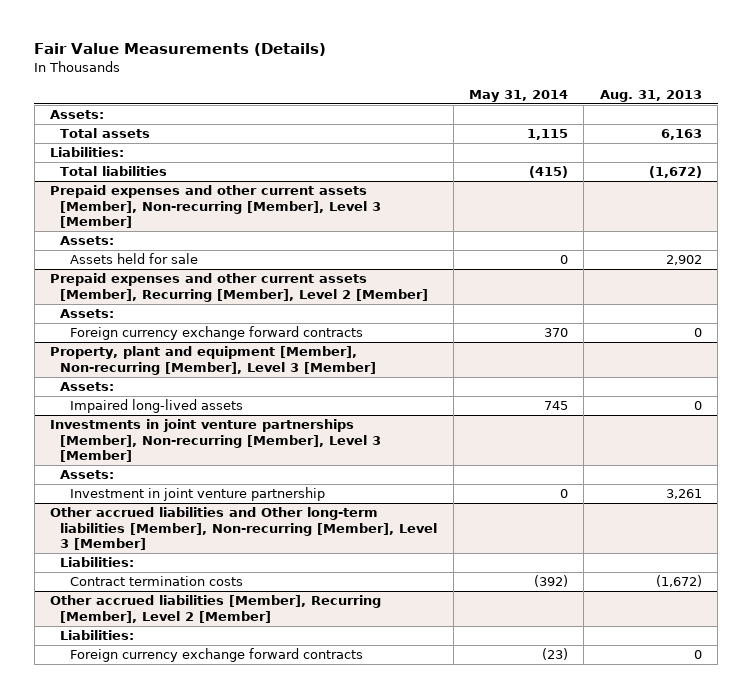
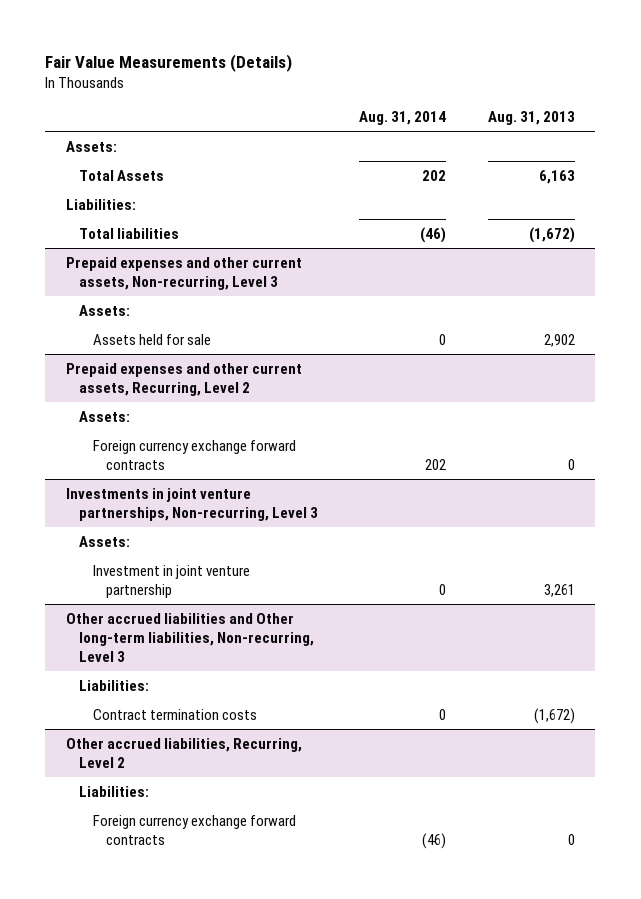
- | May 31, 2014 | Aug. 31, 2013
+ | Aug. 31, 2014 | Aug. 31, 2013
- Total assets | 1,115 | 6,163
+ Total Assets | 202 | 6,163
- Prepaid expenses and other current assets [Member], Non-recurring [Member], Level 3 [Member]
+ Prepaid expenses and other current assets, Non-recurring, Level 3
- Prepaid expenses and other current assets [Member], Recurring [Member], Level 2 [Member]
+ Prepaid expenses and other current assets, Recurring, Level 2
- Property, plant and equipment [Member], Non-recurring [Member], Level 3 [Member]
- Assets:
- Impaired long-lived assets | 745 | 0
- Investments in joint venture partnerships [Member], Non-recurring [Member], Level 3 [Member]
+ Investments in joint venture partnerships, Non-recurring, Level 3
- Other accrued liabilities and Other long-term liabilities [Member], Non-recurring [Member], Level 3 [Member]
+ Other accrued liabilities and Other long-term liabilities, Non-recurring, Level 3
- Other accrued liabilities [Member], Recurring [Member], Level 2 [Member]
+ Other accrued liabilities, Recurring, Level 2

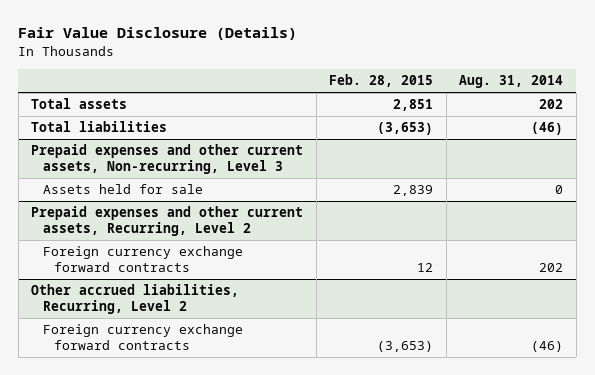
- Fair Value Measurements (Details)
+ Fair Value Disclosure (Details)
- | Aug. 31, 2014 | Aug. 31, 2013
+ | Feb. 28, 2015 | Aug. 31, 2014
- Assets:
- Total Assets | 202 | 6,163
- Liabilities:
+ Total assets | 2,851 | 202
@ Prepaid expenses and other current assets, Non-recurring, Level 3
- Assets:
@ Prepaid expenses and other current assets, Recurring, Level 2
- Assets:
- Investments in joint venture partnerships, Non-recurring, Level 3
- Assets:
- Investment in joint venture partnership | 0 | 3,261
- Other accrued liabilities and Other long-term liabilities, Non-recurring, Level 3
- Liabilities:
- Contract termination costs | 0 | (1,672)
@ Other accrued liabilities, Recurring, Level 2
- Liabilities:

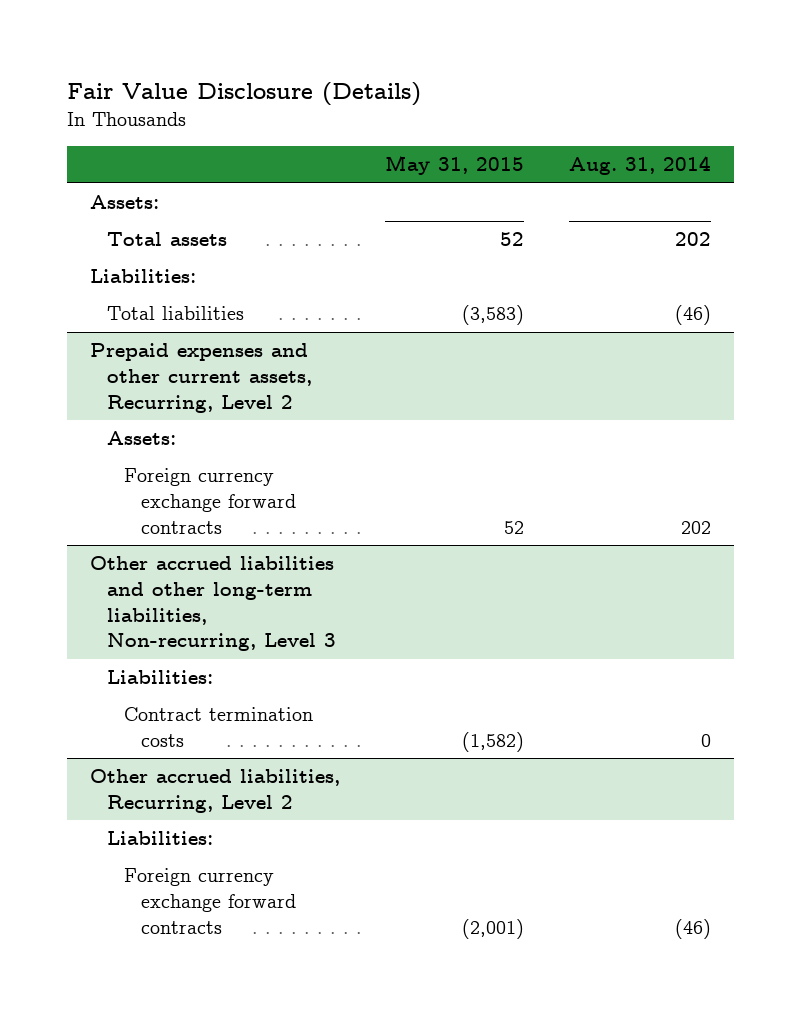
- | Feb. 28, 2015 | Aug. 31, 2014
+ | May 31, 2015 | Aug. 31, 2014
+ Assets:
+ Liabilities:
- Prepaid expenses and other current assets, Non-recurring, Level 3
- Assets held for sale | 2,839 | 0
@ Prepaid expenses and other current assets, Recurring, Level 2
+ Assets:
+ Other accrued liabilities and other long-term liabilities, Non-recurring, Level 3
+ Liabilities:
+ Contract termination costs | (1,582) | 0
@ Other accrued liabilities, Recurring, Level 2
+ Liabilities:

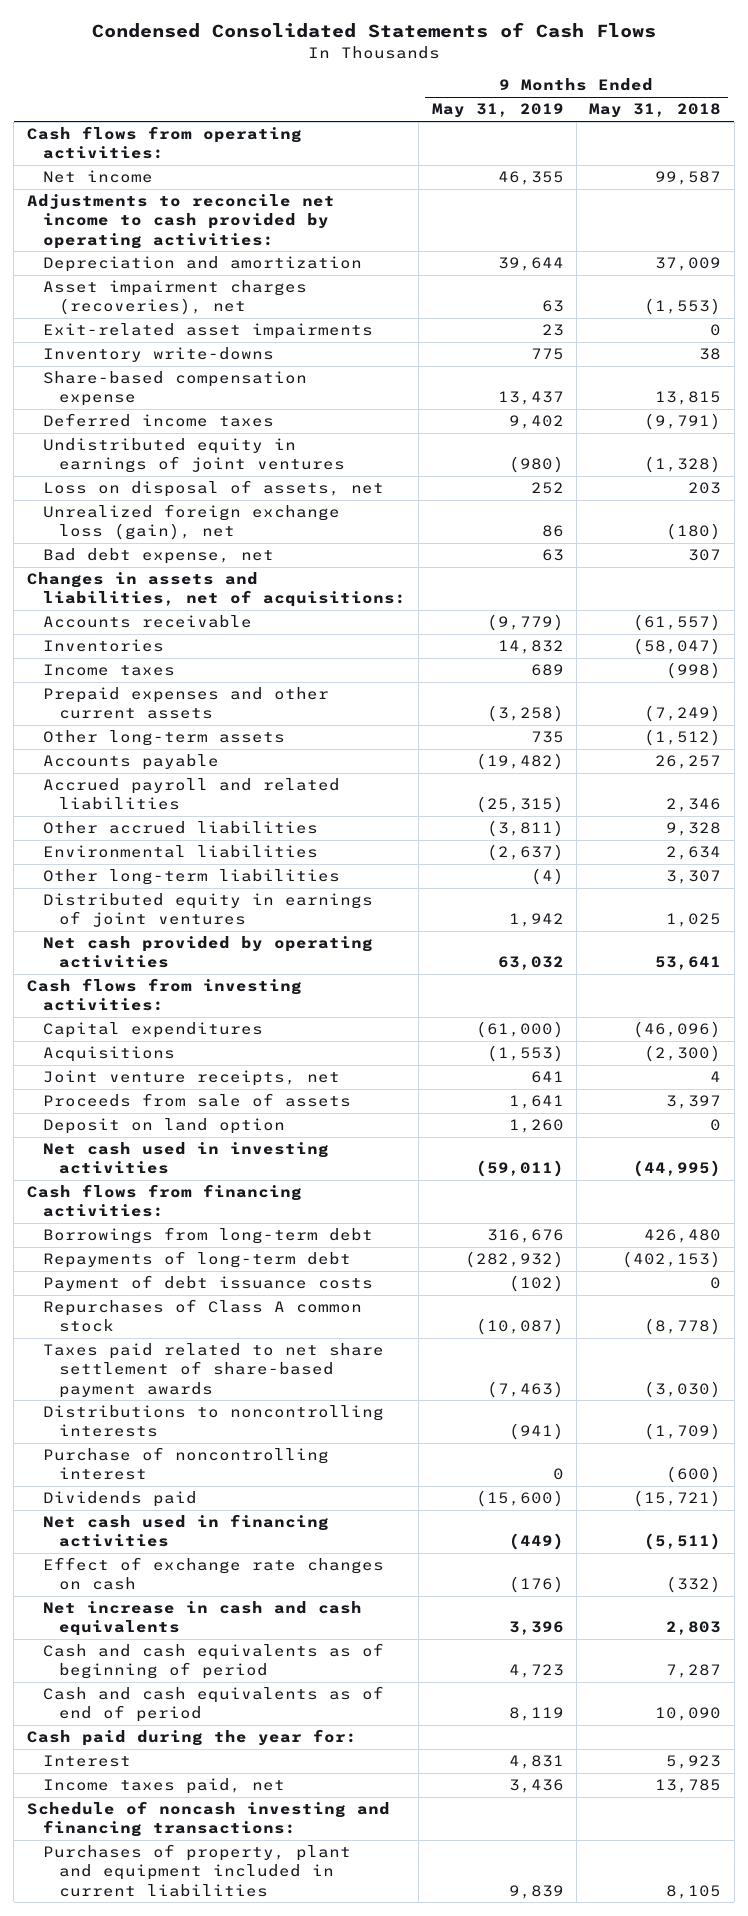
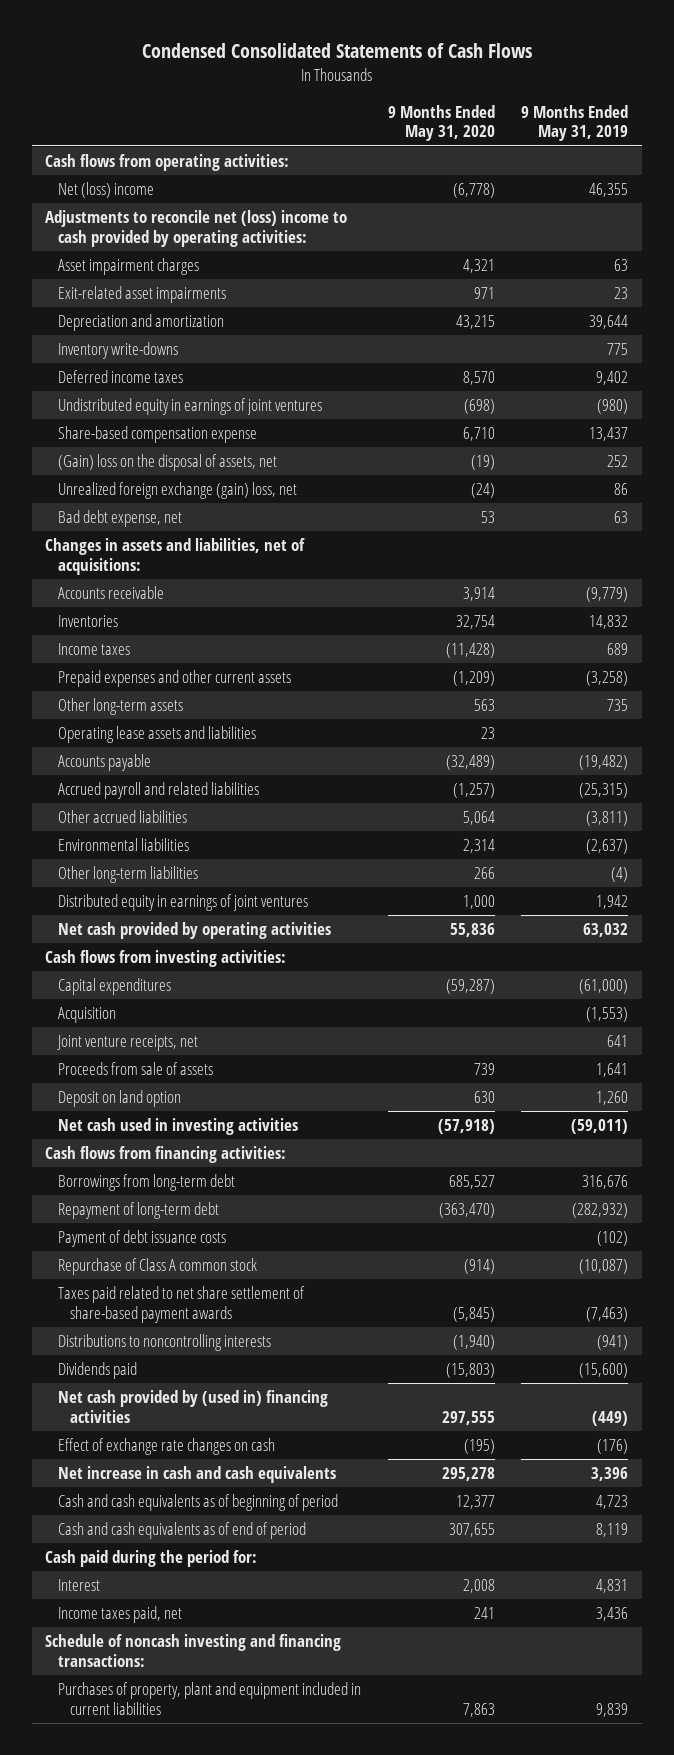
- | 9 Months Ended May 31, 2019 | 9 Months Ended May 31, 2018
+ | 9 Months Ended May 31, 2020 | 9 Months Ended May 31, 2019
- Net income | 46,355 | 99,587
- Adjustments to reconcile net income to cash provided by operating activities:
- Asset impairment charges (recoveries), net | 63 | (1,553)
+ Net (loss) income | (6,778) | 46,355
+ Adjustments to reconcile net (loss) income to cash provided by operating activities:
+ Asset impairment charges | 4,321 | 63
moved down: Depreciation and amortization | 43,215 | 39,644
- Loss on disposal of assets, net | 252 | 203
- Unrealized foreign exchange loss (gain), net | 86 | (180)
moved down: Share-based compensation expense | 6,710 | 13,437
+ (Gain) loss on the disposal of assets, net | (19) | 252
+ Unrealized foreign exchange (gain) loss, net | (24) | 86
+ Operating lease assets and liabilities | 23 |
- Acquisitions | (1,553) | (2,300)
+ Acquisition | | (1,553)
- Repayments of long-term debt | (282,932) | (402,153)
+ Repayment of long-term debt | (363,470) | (282,932)
- Repurchases of Class A common stock | (10,087) | (8,778)
+ Repurchase of Class A common stock | (914) | (10,087)
- Purchase of noncontrolling interest | 0 | (600)
- Net cash used in financing activities | (449) | (5,511)
+ Net cash provided by (used in) financing activities | 297,555 | (449)
- Cash paid during the year for:
+ Cash paid during the period for:

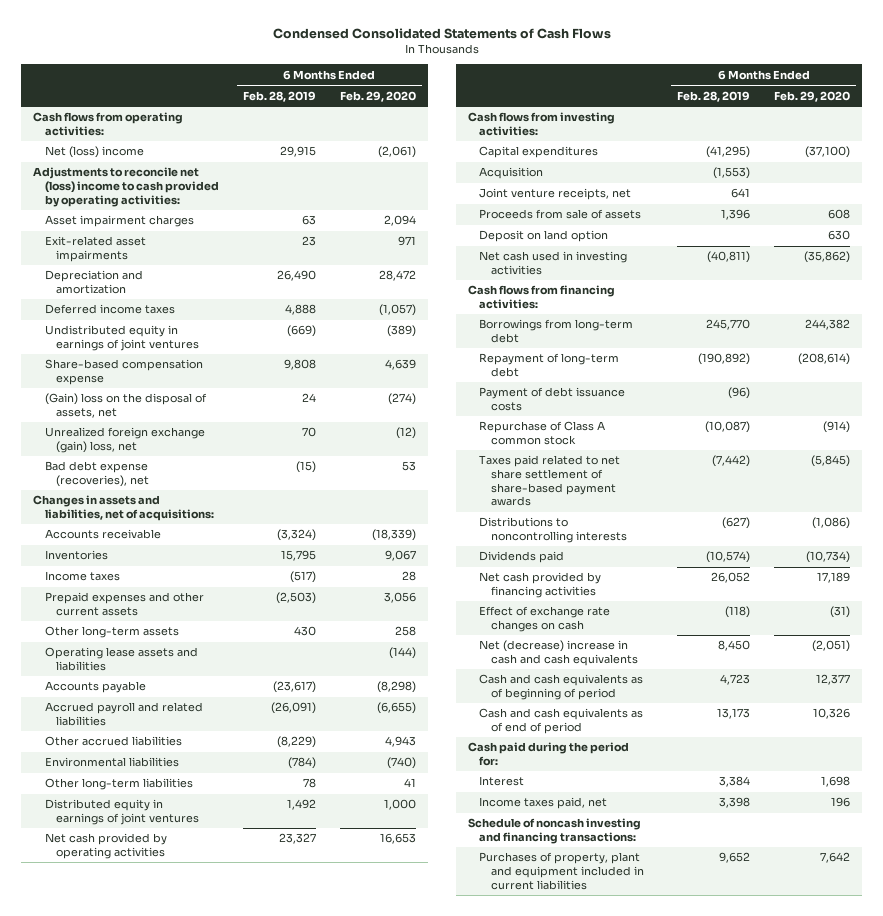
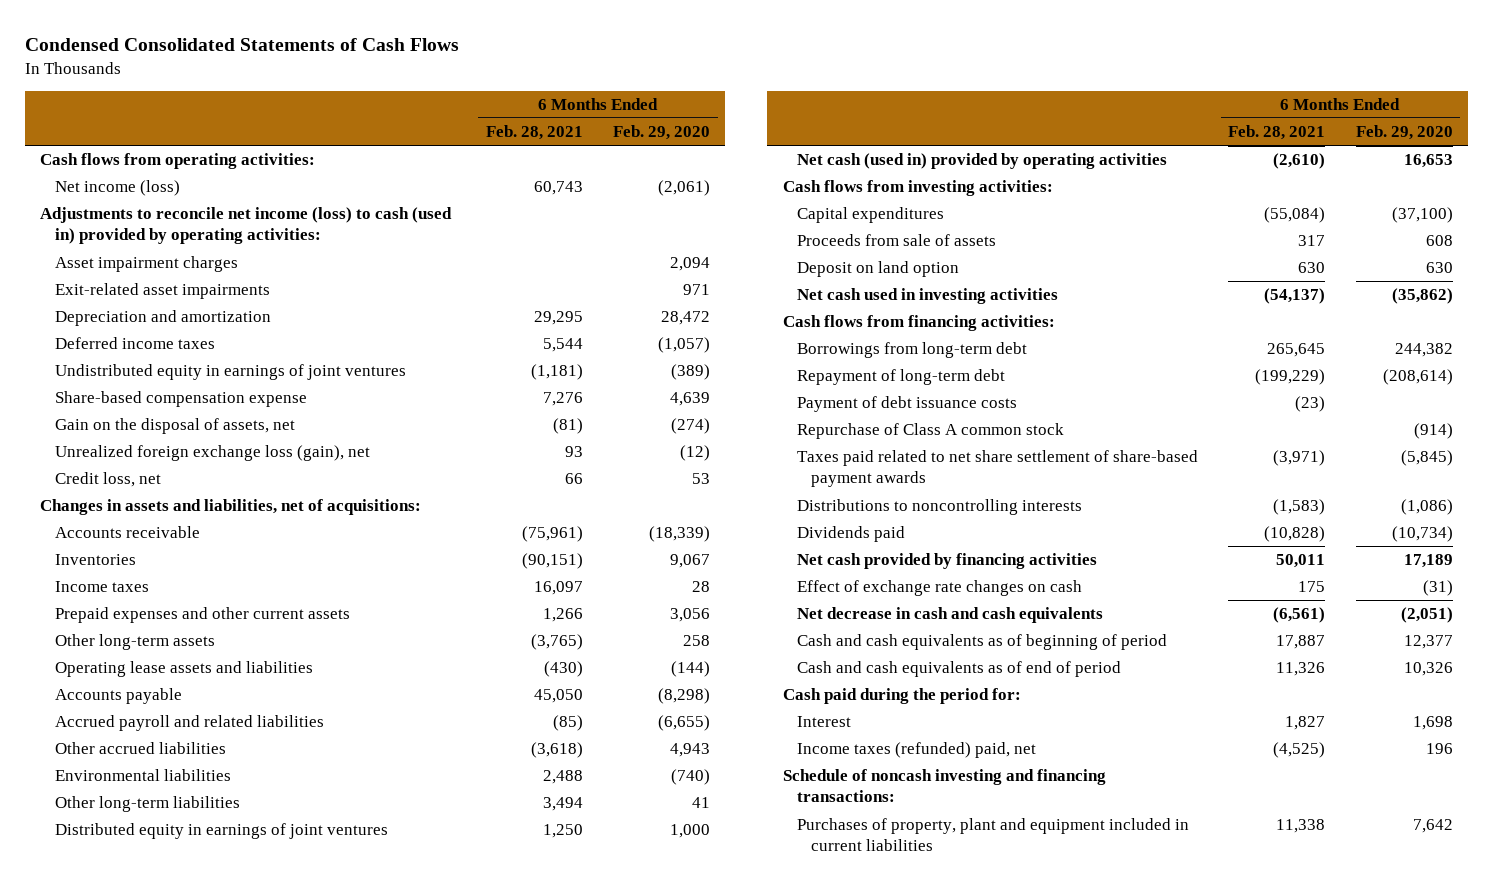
- | 6 Months Ended Feb. 28, 2019 | 6 Months Ended Feb. 29, 2020
+ | 6 Months Ended Feb. 28, 2021 | 6 Months Ended Feb. 29, 2020
- Net (loss) income | 29,915 | (2,061)
- Adjustments to reconcile net (loss) income to cash provided by operating activities:
+ Net income (loss) | 60,743 | (2,061)
+ Adjustments to reconcile net income (loss) to cash (used in) provided by operating activities:
- (Gain) loss on the disposal of assets, net | 24 | (274)
- Unrealized foreign exchange (gain) loss, net | 70 | (12)
- Bad debt expense (recoveries), net | (15) | 53
+ Gain on the disposal of assets, net | (81) | (274)
+ Unrealized foreign exchange loss (gain), net | 93 | (12)
+ Credit loss, net | 66 | 53
- Net cash provided by operating activities | 23,327 | 16,653
+ Net cash (used in) provided by operating activities | (2,610) | 16,653
- Acquisition | (1,553) |
- Joint venture receipts, net | 641 |
- Net (decrease) increase in cash and cash equivalents | 8,450 | (2,051)
+ Net decrease in cash and cash equivalents | (6,561) | (2,051)
- Income taxes paid, net | 3,398 | 196
+ Income taxes (refunded) paid, net | (4,525) | 196

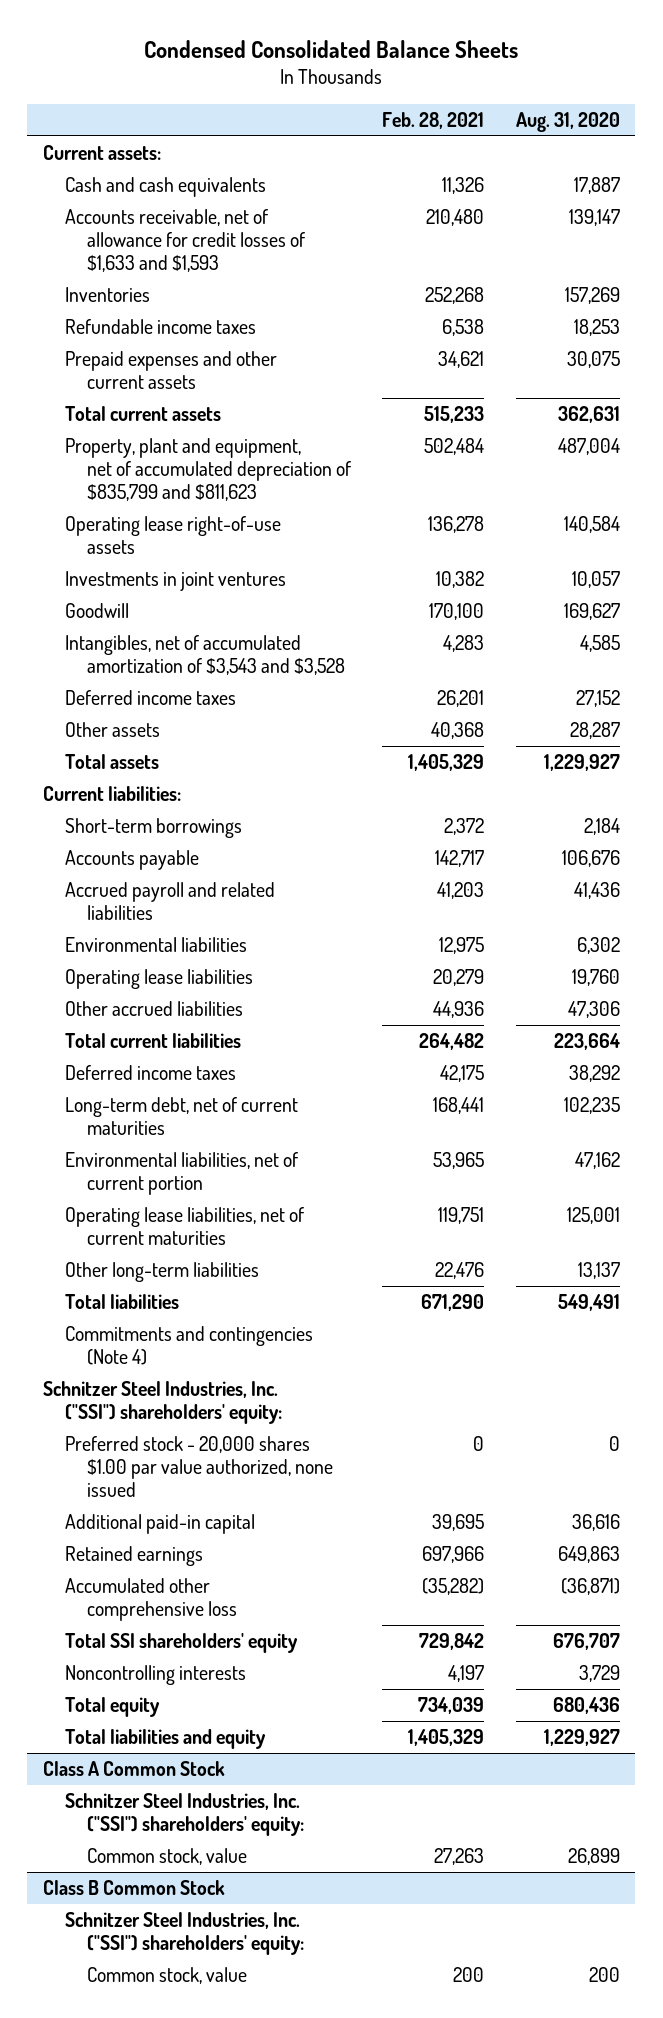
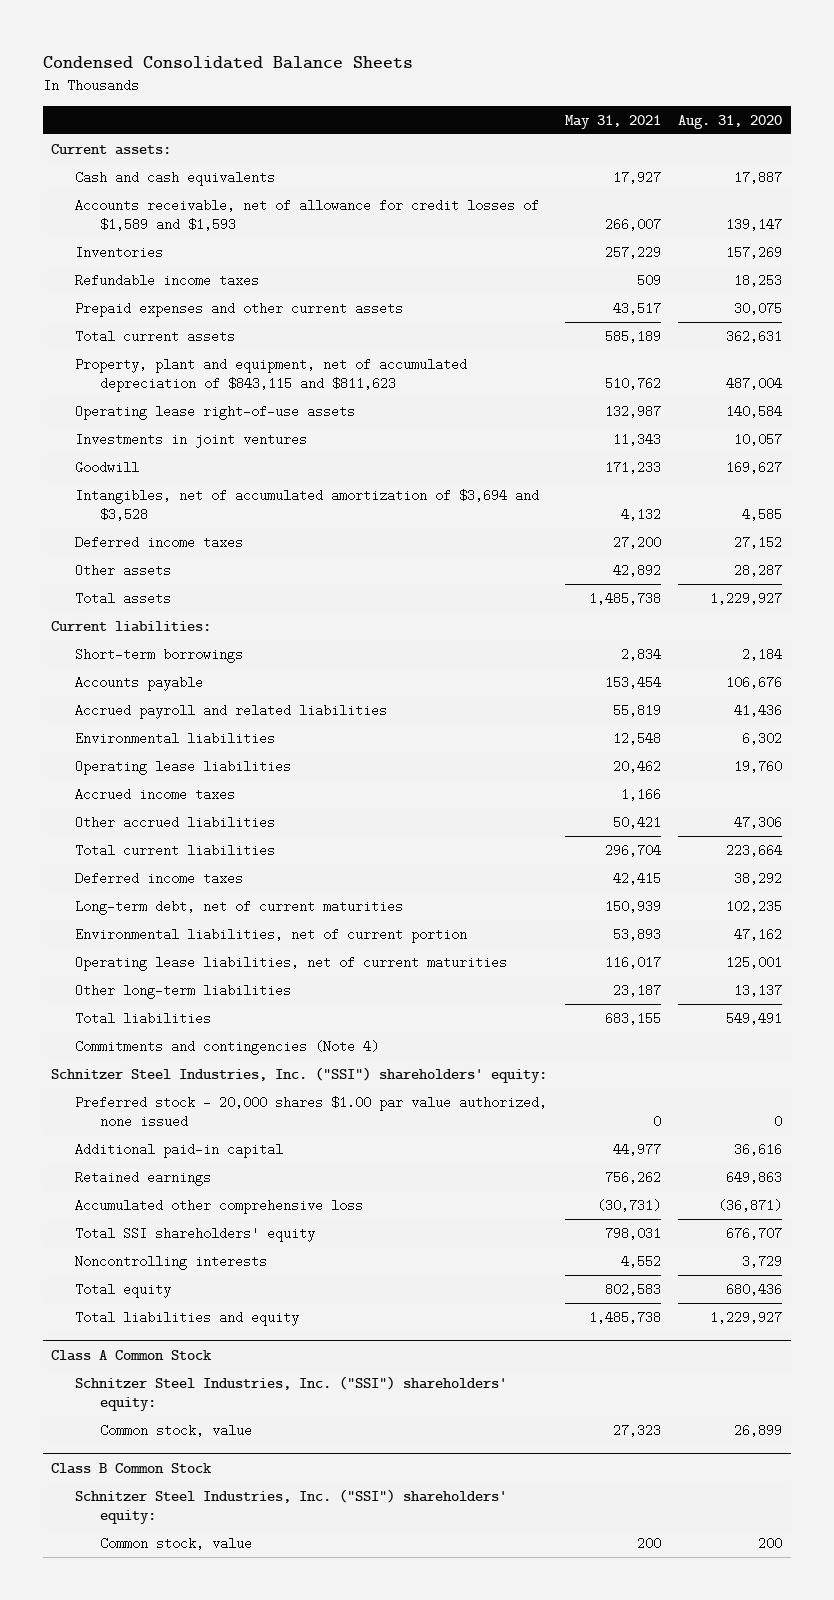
- | Feb. 28, 2021 | Aug. 31, 2020
+ | May 31, 2021 | Aug. 31, 2020
- Accounts receivable, net of allowance for credit losses of $1,633 and $1,593 | 210,480 | 139,147
+ Accounts receivable, net of allowance for credit losses of $1,589 and $1,593 | 266,007 | 139,147
- Property, plant and equipment, net of accumulated depreciation of $835,799 and $811,623 | 502,484 | 487,004
+ Property, plant and equipment, net of accumulated depreciation of $843,115 and $811,623 | 510,762 | 487,004
- Intangibles, net of accumulated amortization of $3,543 and $3,528 | 4,283 | 4,585
+ Intangibles, net of accumulated amortization of $3,694 and $3,528 | 4,132 | 4,585
+ Accrued income taxes | 1,166 |

